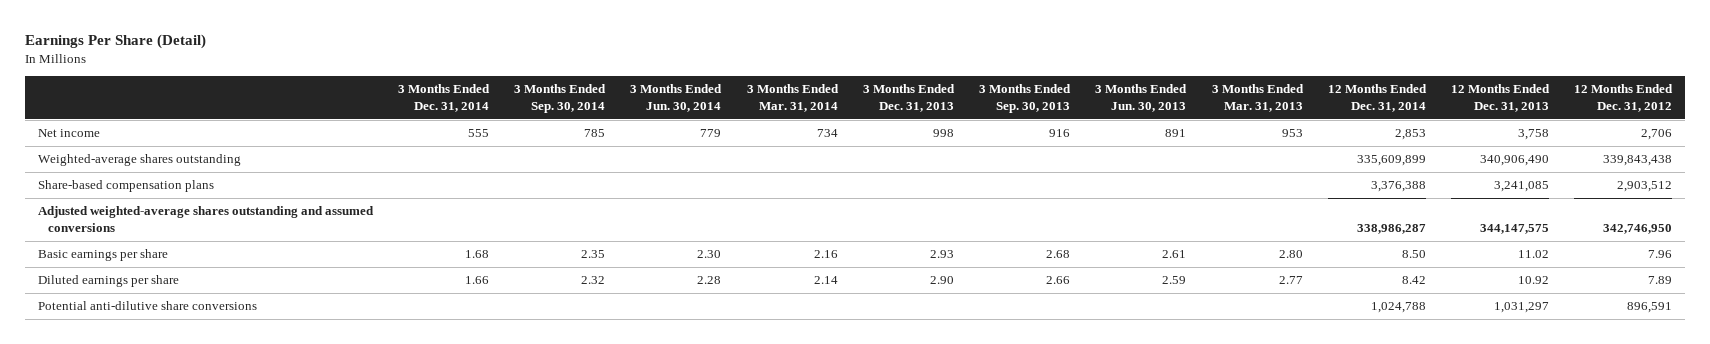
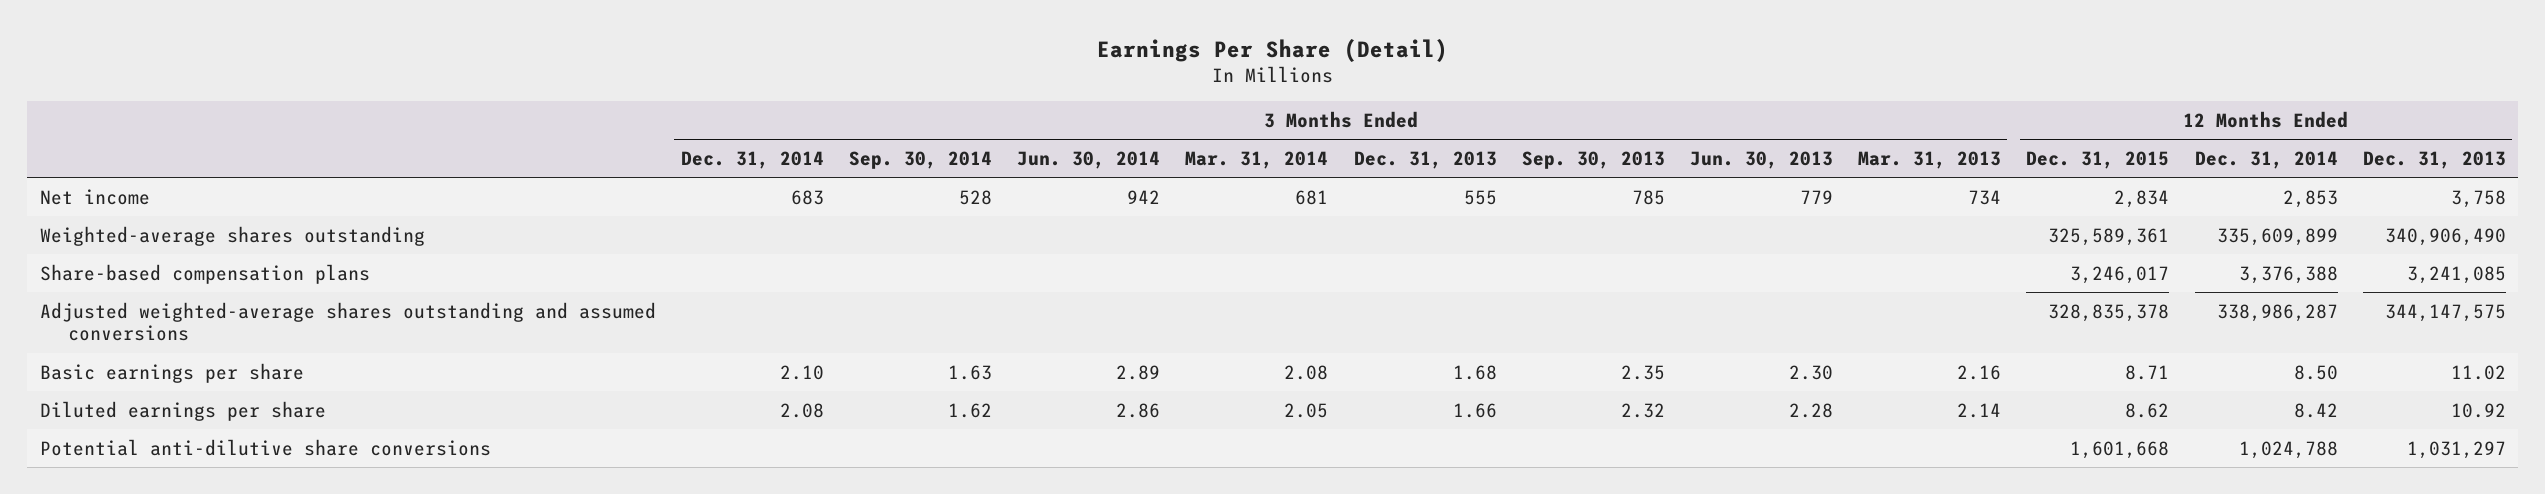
- | 3 Months Ended Dec. 31, 2014 | 3 Months Ended Sep. 30, 2014 | 3 Months Ended Jun. 30, 2014 | 3 Months Ended Mar. 31, 2014 | 3 Months Ended Dec. 31, 2013 | 3 Months Ended Sep. 30, 2013 | 3 Months Ended Jun. 30, 2013 | 3 Months Ended Mar. 31, 2013 | 12 Months Ended Dec. 31, 2014 | 12 Months Ended Dec. 31, 2013 | 12 Months Ended Dec. 31, 2012
+ | 3 Months Ended Dec. 31, 2014 | 3 Months Ended Sep. 30, 2014 | 3 Months Ended Jun. 30, 2014 | 3 Months Ended Mar. 31, 2014 | 3 Months Ended Dec. 31, 2013 | 3 Months Ended Sep. 30, 2013 | 3 Months Ended Jun. 30, 2013 | 3 Months Ended Mar. 31, 2013 | 12 Months Ended Dec. 31, 2015 | 12 Months Ended Dec. 31, 2014 | 12 Months Ended Dec. 31, 2013
- Net income | 555 | 785 | 779 | 734 | 998 | 916 | 891 | 953 | 2,853 | 3,758 | 2,706
+ Net income | 683 | 528 | 942 | 681 | 555 | 785 | 779 | 734 | 2,834 | 2,853 | 3,758
- Basic earnings per share | 1.68 | 2.35 | 2.30 | 2.16 | 2.93 | 2.68 | 2.61 | 2.80 | 8.50 | 11.02 | 7.96
- Diluted earnings per share | 1.66 | 2.32 | 2.28 | 2.14 | 2.90 | 2.66 | 2.59 | 2.77 | 8.42 | 10.92 | 7.89
+ Basic earnings per share | 2.10 | 1.63 | 2.89 | 2.08 | 1.68 | 2.35 | 2.30 | 2.16 | 8.71 | 8.50 | 11.02
+ Diluted earnings per share | 2.08 | 1.62 | 2.86 | 2.05 | 1.66 | 2.32 | 2.28 | 2.14 | 8.62 | 8.42 | 10.92

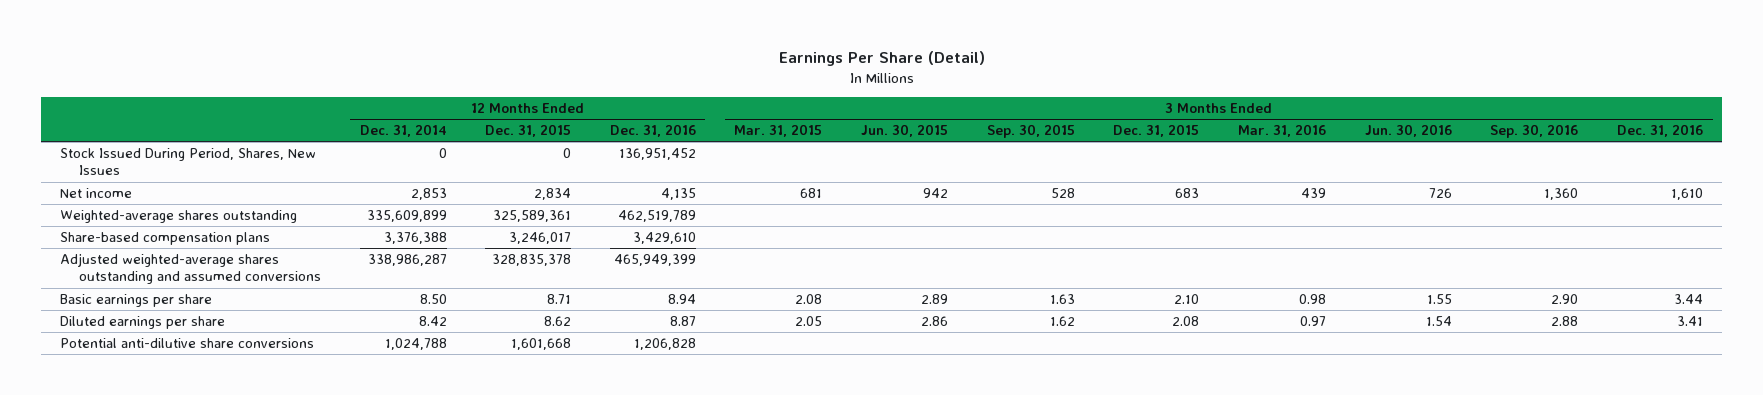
- | 3 Months Ended Dec. 31, 2014 | 3 Months Ended Sep. 30, 2014 | 3 Months Ended Jun. 30, 2014 | 3 Months Ended Mar. 31, 2014 | 3 Months Ended Dec. 31, 2013 | 3 Months Ended Sep. 30, 2013 | 3 Months Ended Jun. 30, 2013 | 3 Months Ended Mar. 31, 2013 | 12 Months Ended Dec. 31, 2015 | 12 Months Ended Dec. 31, 2014 | 12 Months Ended Dec. 31, 2013
+ | 12 Months Ended Dec. 31, 2014 | 12 Months Ended Dec. 31, 2015 | 12 Months Ended Dec. 31, 2016 | 3 Months Ended Mar. 31, 2015 | 3 Months Ended Jun. 30, 2015 | 3 Months Ended Sep. 30, 2015 | 3 Months Ended Dec. 31, 2015 | 3 Months Ended Mar. 31, 2016 | 3 Months Ended Jun. 30, 2016 | 3 Months Ended Sep. 30, 2016 | 3 Months Ended Dec. 31, 2016
+ Stock Issued During Period, Shares, New Issues | 0 | 0 | 136,951,452 | | | | | | | |

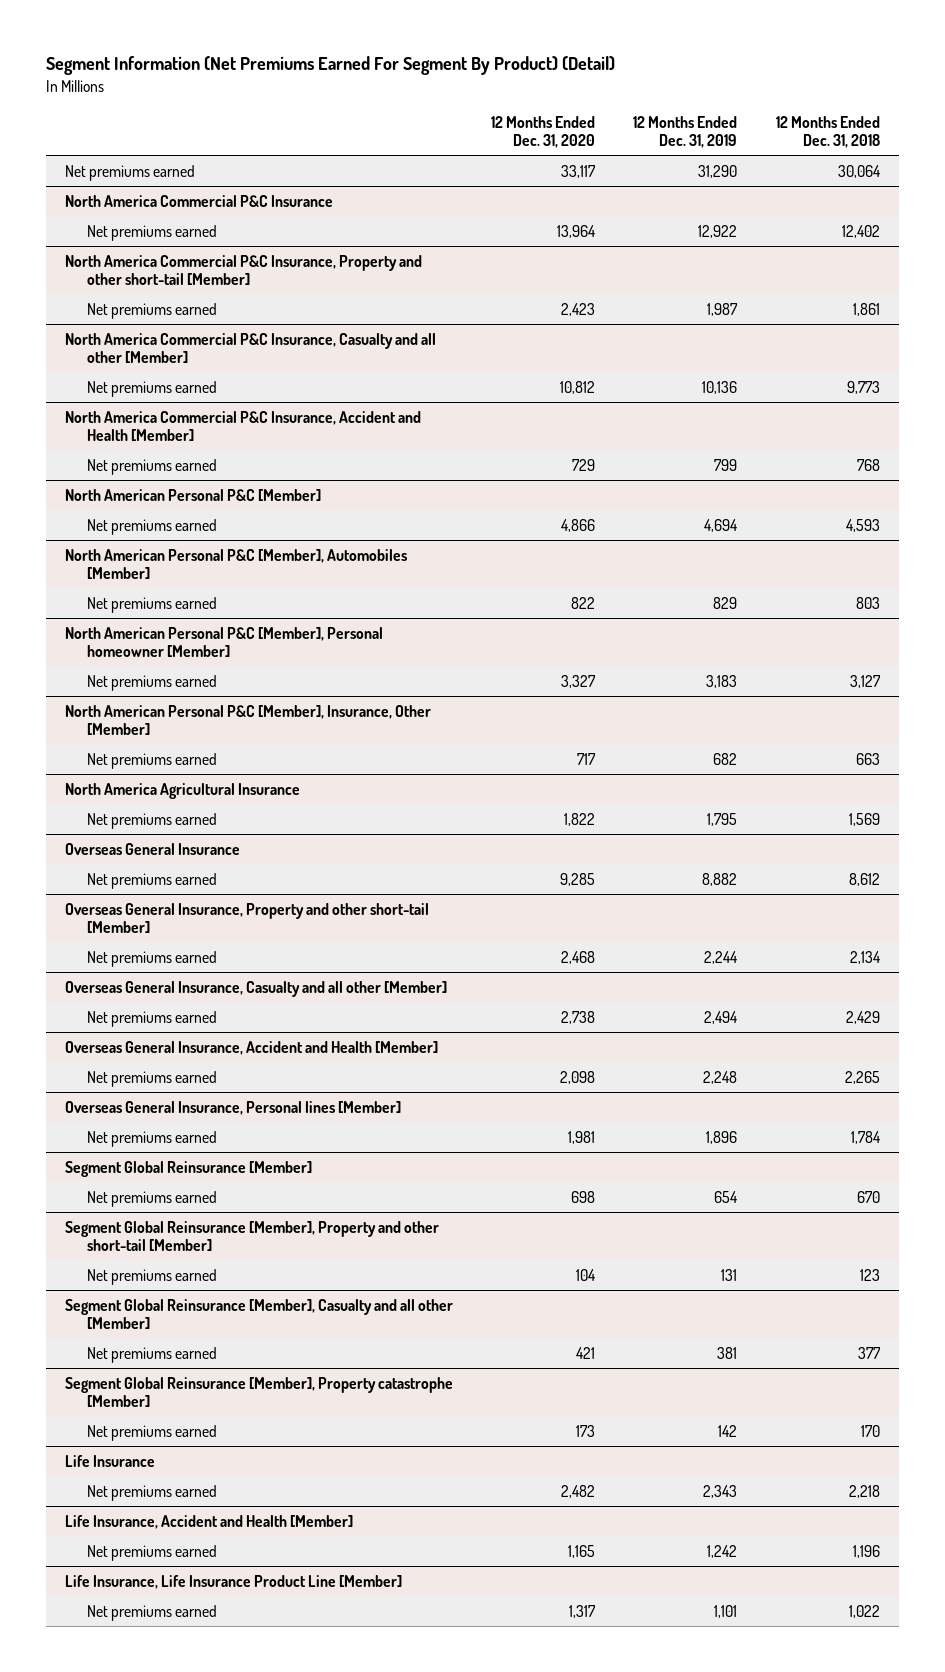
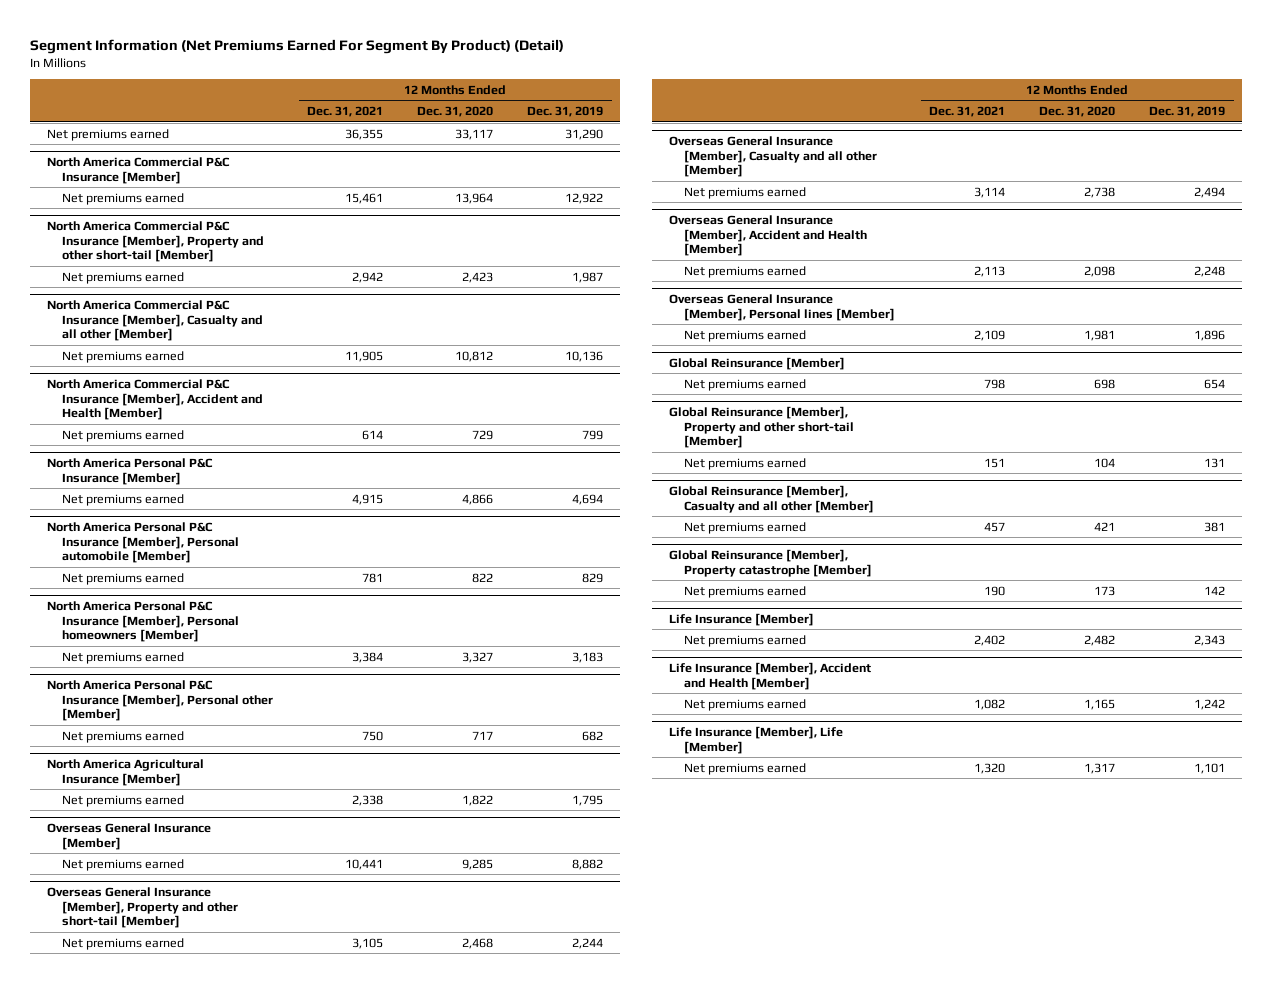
- | 12 Months Ended Dec. 31, 2020 | 12 Months Ended Dec. 31, 2019 | 12 Months Ended Dec. 31, 2018
+ | 12 Months Ended Dec. 31, 2021 | 12 Months Ended Dec. 31, 2020 | 12 Months Ended Dec. 31, 2019
- North America Commercial P&C Insurance
+ North America Commercial P&C Insurance [Member]
- North America Commercial P&C Insurance, Property and other short-tail [Member]
+ North America Commercial P&C Insurance [Member], Property and other short-tail [Member]
- North America Commercial P&C Insurance, Casualty and all other [Member]
+ North America Commercial P&C Insurance [Member], Casualty and all other [Member]
- North America Commercial P&C Insurance, Accident and Health [Member]
+ North America Commercial P&C Insurance [Member], Accident and Health [Member]
- North American Personal P&C [Member]
+ North America Personal P&C Insurance [Member]
- North American Personal P&C [Member], Automobiles [Member]
+ North America Personal P&C Insurance [Member], Personal automobile [Member]
- North American Personal P&C [Member], Personal homeowner [Member]
+ North America Personal P&C Insurance [Member], Personal homeowners [Member]
- North American Personal P&C [Member], Insurance, Other [Member]
+ North America Personal P&C Insurance [Member], Personal other [Member]
- North America Agricultural Insurance
+ North America Agricultural Insurance [Member]
- Overseas General Insurance
+ Overseas General Insurance [Member]
- Overseas General Insurance, Property and other short-tail [Member]
+ Overseas General Insurance [Member], Property and other short-tail [Member]
- Overseas General Insurance, Casualty and all other [Member]
+ Overseas General Insurance [Member], Casualty and all other [Member]
- Overseas General Insurance, Accident and Health [Member]
+ Overseas General Insurance [Member], Accident and Health [Member]
- Overseas General Insurance, Personal lines [Member]
+ Overseas General Insurance [Member], Personal lines [Member]
- Segment Global Reinsurance [Member]
+ Global Reinsurance [Member]
- Segment Global Reinsurance [Member], Property and other short-tail [Member]
+ Global Reinsurance [Member], Property and other short-tail [Member]
- Segment Global Reinsurance [Member], Casualty and all other [Member]
+ Global Reinsurance [Member], Casualty and all other [Member]
- Segment Global Reinsurance [Member], Property catastrophe [Member]
+ Global Reinsurance [Member], Property catastrophe [Member]
- Life Insurance
+ Life Insurance [Member]
- Life Insurance, Accident and Health [Member]
+ Life Insurance [Member], Accident and Health [Member]
- Life Insurance, Life Insurance Product Line [Member]
+ Life Insurance [Member], Life [Member]

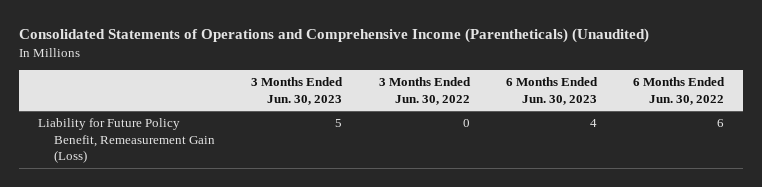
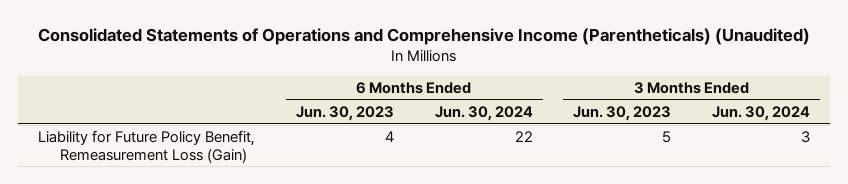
- | 3 Months Ended Jun. 30, 2023 | 3 Months Ended Jun. 30, 2022 | 6 Months Ended Jun. 30, 2023 | 6 Months Ended Jun. 30, 2022
+ | 6 Months Ended Jun. 30, 2023 | 6 Months Ended Jun. 30, 2024 | 3 Months Ended Jun. 30, 2023 | 3 Months Ended Jun. 30, 2024
- Liability for Future Policy Benefit, Remeasurement Gain (Loss) | 5 | 0 | 4 | 6
+ Liability for Future Policy Benefit, Remeasurement Loss (Gain) | 4 | 22 | 5 | 3

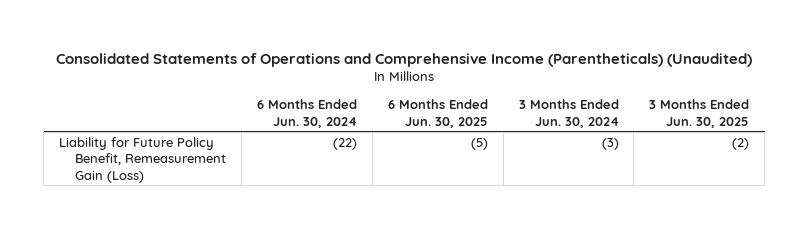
- | 6 Months Ended Jun. 30, 2023 | 6 Months Ended Jun. 30, 2024 | 3 Months Ended Jun. 30, 2023 | 3 Months Ended Jun. 30, 2024
+ | 6 Months Ended Jun. 30, 2024 | 6 Months Ended Jun. 30, 2025 | 3 Months Ended Jun. 30, 2024 | 3 Months Ended Jun. 30, 2025
- Liability for Future Policy Benefit, Remeasurement Loss (Gain) | 4 | 22 | 5 | 3
+ Liability for Future Policy Benefit, Remeasurement Gain (Loss) | (22) | (5) | (3) | (2)

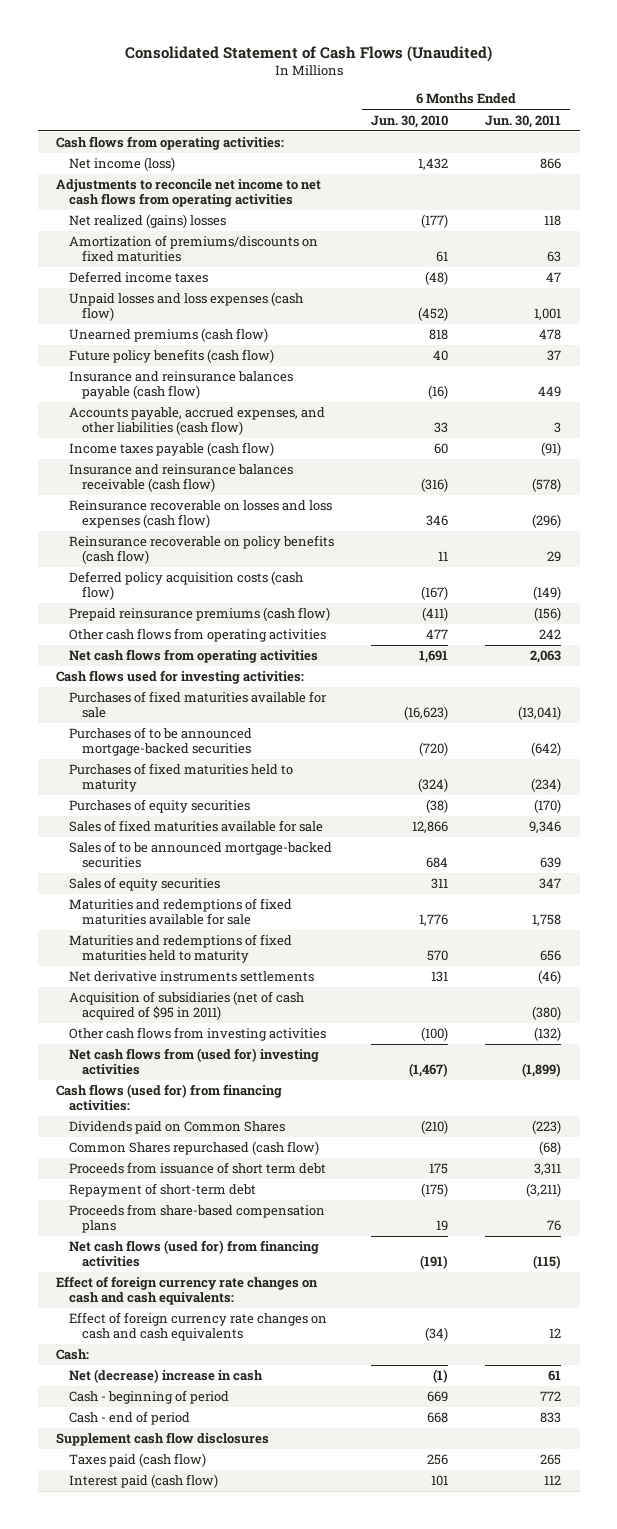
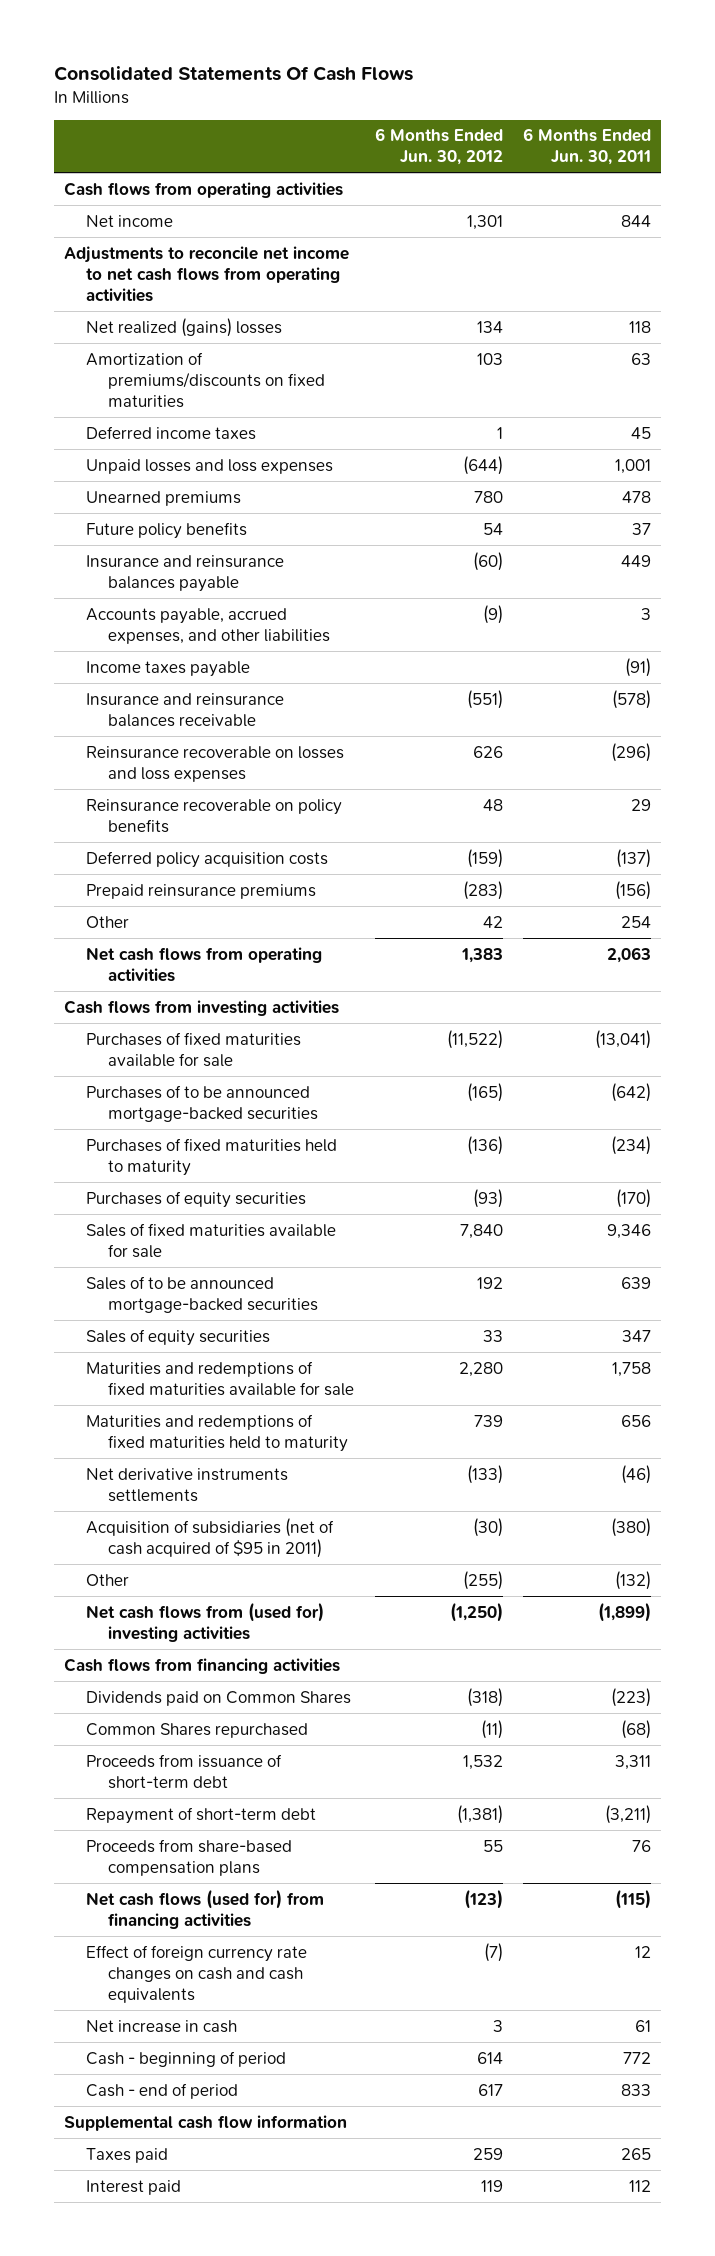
- Consolidated Statement of Cash Flows (Unaudited)
+ Consolidated Statements Of Cash Flows
- | 6 Months Ended Jun. 30, 2010 | 6 Months Ended Jun. 30, 2011
+ | 6 Months Ended Jun. 30, 2012 | 6 Months Ended Jun. 30, 2011
- Cash flows from operating activities:
- Net income (loss) | 1,432 | 866
+ Cash flows from operating activities
+ Net income | 1,301 | 844
- Deferred income taxes | (48) | 47
- Unpaid losses and loss expenses (cash flow) | (452) | 1,001
- Unearned premiums (cash flow) | 818 | 478
- Future policy benefits (cash flow) | 40 | 37
- Insurance and reinsurance balances payable (cash flow) | (16) | 449
- Accounts payable, accrued expenses, and other liabilities (cash flow) | 33 | 3
- Income taxes payable (cash flow) | 60 | (91)
- Insurance and reinsurance balances receivable (cash flow) | (316) | (578)
- Reinsurance recoverable on losses and loss expenses (cash flow) | 346 | (296)
- Reinsurance recoverable on policy benefits (cash flow) | 11 | 29
- Deferred policy acquisition costs (cash flow) | (167) | (149)
- Prepaid reinsurance premiums (cash flow) | (411) | (156)
- Other cash flows from operating activities | 477 | 242
+ Deferred income taxes | 1 | 45
+ Unpaid losses and loss expenses | (644) | 1,001
+ Unearned premiums | 780 | 478
+ Future policy benefits | 54 | 37
+ Insurance and reinsurance balances payable | (60) | 449
+ Accounts payable, accrued expenses, and other liabilities | (9) | 3
+ Income taxes payable | | (91)
+ Insurance and reinsurance balances receivable | (551) | (578)
+ Reinsurance recoverable on losses and loss expenses | 626 | (296)
+ Reinsurance recoverable on policy benefits | 48 | 29
+ Deferred policy acquisition costs | (159) | (137)
+ Prepaid reinsurance premiums | (283) | (156)
+ Other | 42 | 254
- Cash flows used for investing activities:
+ Cash flows from investing activities
- Other cash flows from investing activities | (100) | (132)
+ Other | (255) | (132)
- Cash flows (used for) from financing activities:
+ Cash flows from financing activities
- Common Shares repurchased (cash flow) | | (68)
- Proceeds from issuance of short term debt | 175 | 3,311
+ Common Shares repurchased | (11) | (68)
+ Proceeds from issuance of short-term debt | 1,532 | 3,311
- Effect of foreign currency rate changes on cash and cash equivalents:
- Cash:
- Net (decrease) increase in cash | (1) | 61
+ Net increase in cash | 3 | 61
- Supplement cash flow disclosures
- Taxes paid (cash flow) | 256 | 265
- Interest paid (cash flow) | 101 | 112
+ Supplemental cash flow information
+ Taxes paid | 259 | 265
+ Interest paid | 119 | 112

